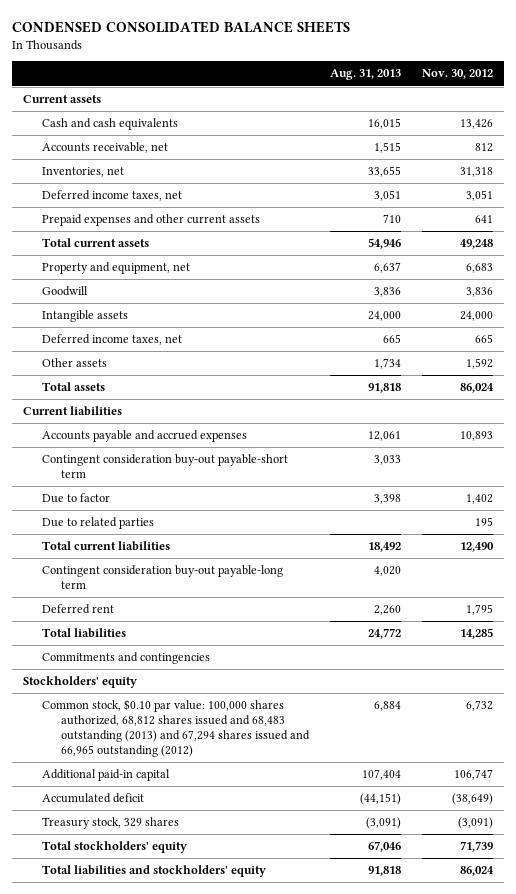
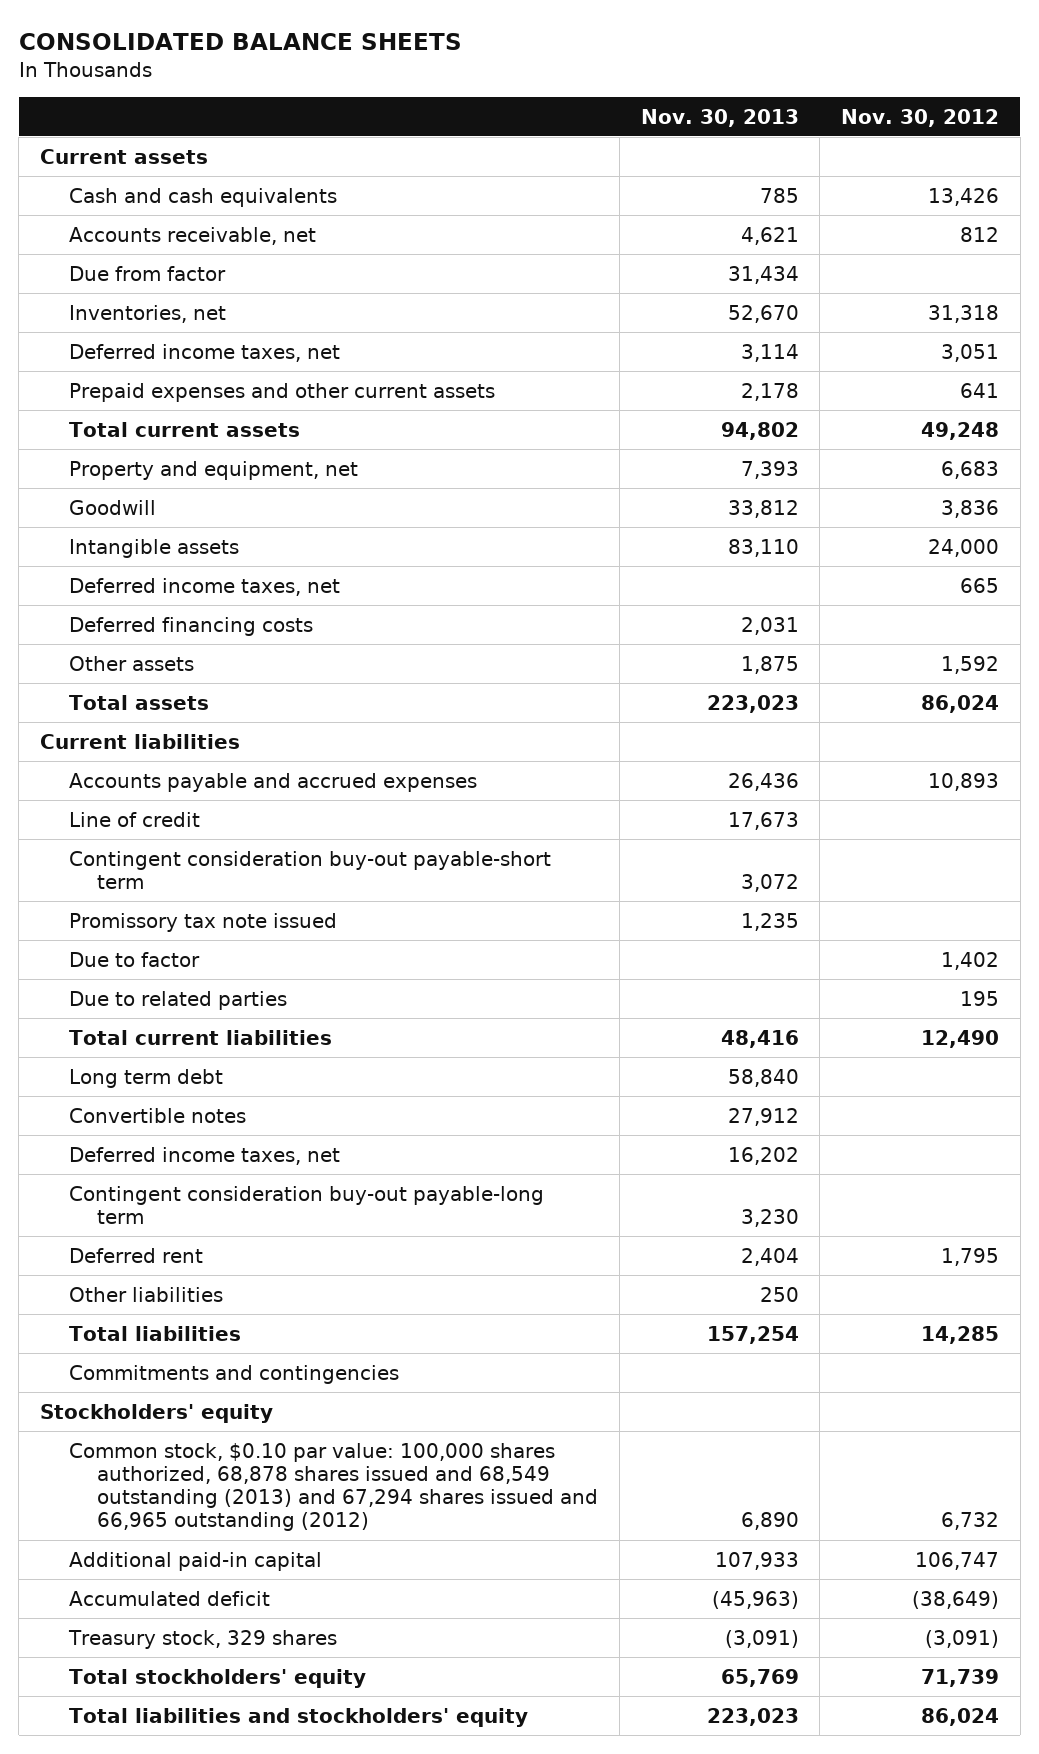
- CONDENSED CONSOLIDATED BALANCE SHEETS
+ CONSOLIDATED BALANCE SHEETS
- | Aug. 31, 2013 | Nov. 30, 2012
+ | Nov. 30, 2013 | Nov. 30, 2012
+ Due from factor | 31,434 |
+ Deferred financing costs | 2,031 |
+ Line of credit | 17,673 |
+ Promissory tax note issued | 1,235 |
+ Long term debt | 58,840 |
+ Convertible notes | 27,912 |
+ Deferred income taxes, net | 16,202 |
+ Other liabilities | 250 |
- Common stock, $0.10 par value: 100,000 shares authorized, 68,812 shares issued and 68,483 outstanding (2013) and 67,294 shares issued and 66,965 outstanding (2012) | 6,884 | 6,732
+ Common stock, $0.10 par value: 100,000 shares authorized, 68,878 shares issued and 68,549 outstanding (2013) and 67,294 shares issued and 66,965 outstanding (2012) | 6,890 | 6,732

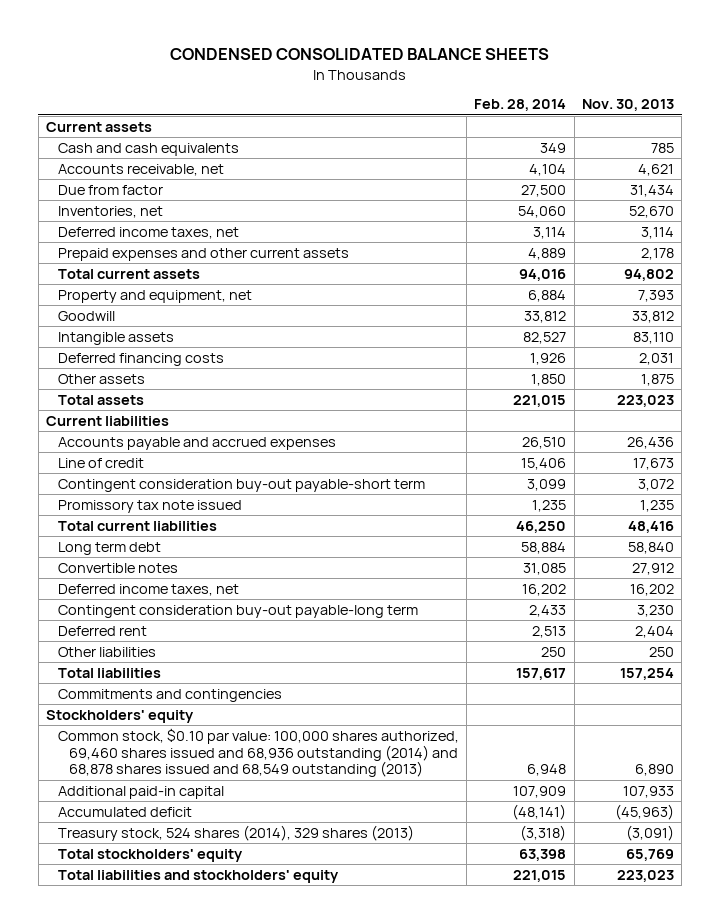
- CONSOLIDATED BALANCE SHEETS
+ CONDENSED CONSOLIDATED BALANCE SHEETS
- | Nov. 30, 2013 | Nov. 30, 2012
+ | Feb. 28, 2014 | Nov. 30, 2013
- Deferred income taxes, net | | 665
- Due to factor | | 1,402
- Due to related parties | | 195
- Common stock, $0.10 par value: 100,000 shares authorized, 68,878 shares issued and 68,549 outstanding (2013) and 67,294 shares issued and 66,965 outstanding (2012) | 6,890 | 6,732
+ Common stock, $0.10 par value: 100,000 shares authorized, 69,460 shares issued and 68,936 outstanding (2014) and 68,878 shares issued and 68,549 outstanding (2013) | 6,948 | 6,890
- Treasury stock, 329 shares | (3,091) | (3,091)
+ Treasury stock, 524 shares (2014), 329 shares (2013) | (3,318) | (3,091)

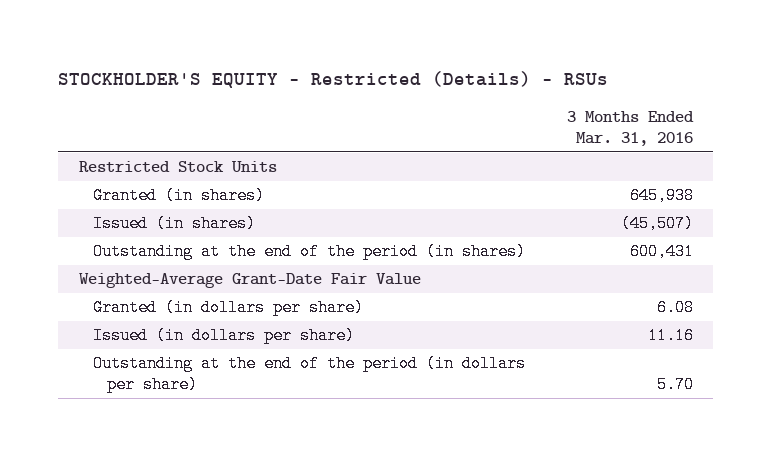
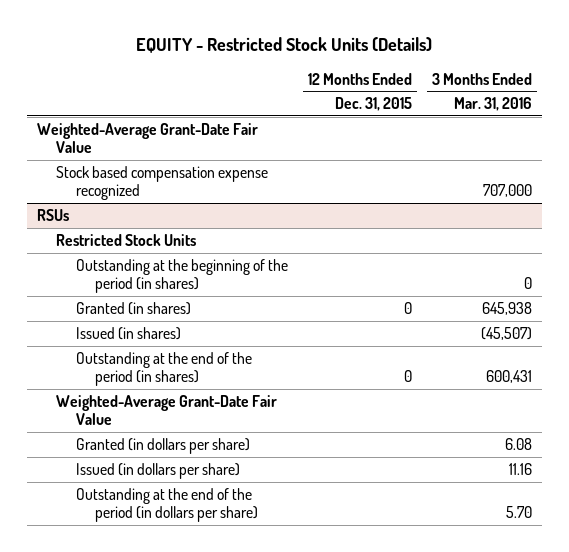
- STOCKHOLDER'S EQUITY - Restricted (Details) - RSUs
+ EQUITY - Restricted Stock Units (Details)
- | 3 Months Ended Mar. 31, 2016
+ | 12 Months Ended Dec. 31, 2015 | 3 Months Ended Mar. 31, 2016
+ Weighted-Average Grant-Date Fair Value
+ Stock based compensation expense recognized | | 707,000
+ RSUs
+ Outstanding at the beginning of the period (in shares) | | 0

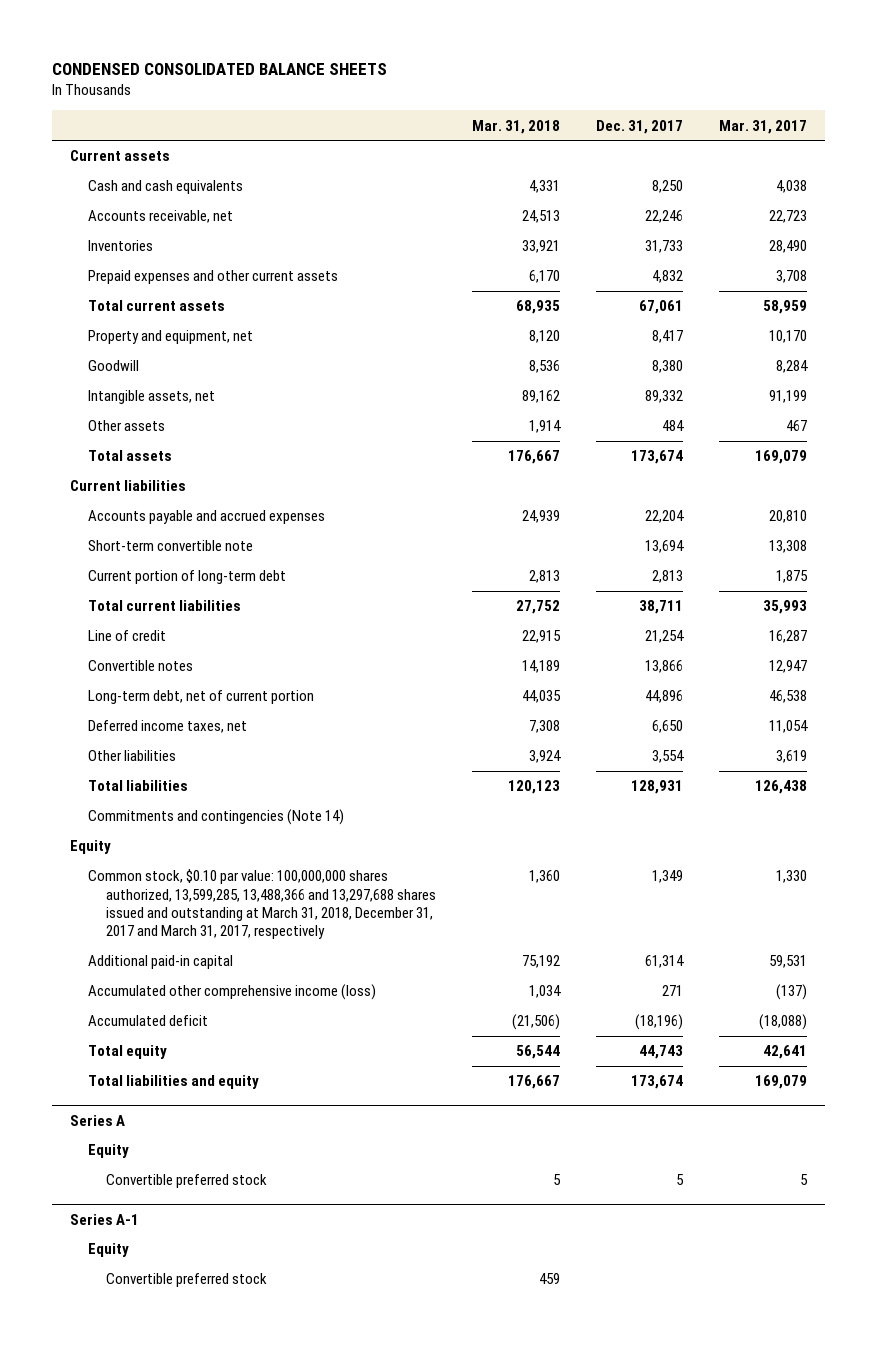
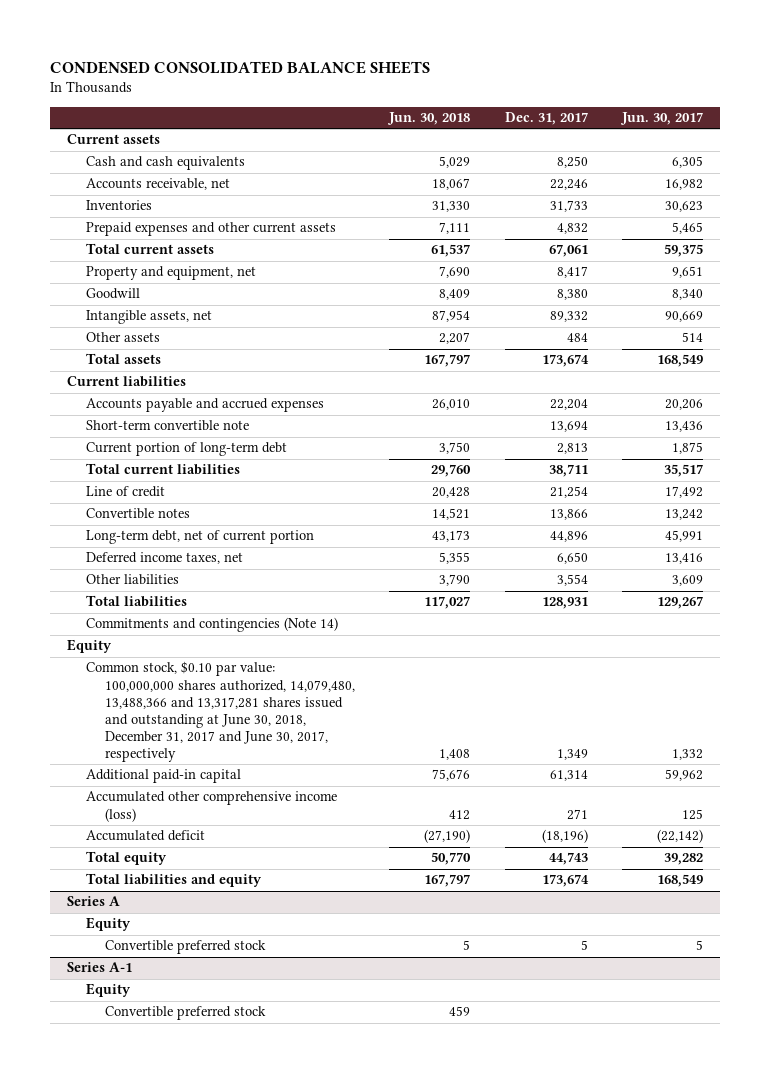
- | Mar. 31, 2018 | Dec. 31, 2017 | Mar. 31, 2017
+ | Jun. 30, 2018 | Dec. 31, 2017 | Jun. 30, 2017
- Common stock, $0.10 par value: 100,000,000 shares authorized, 13,599,285, 13,488,366 and 13,297,688 shares issued and outstanding at March 31, 2018, December 31, 2017 and March 31, 2017, respectively | 1,360 | 1,349 | 1,330
+ Common stock, $0.10 par value: 100,000,000 shares authorized, 14,079,480, 13,488,366 and 13,317,281 shares issued and outstanding at June 30, 2018, December 31, 2017 and June 30, 2017, respectively | 1,408 | 1,349 | 1,332

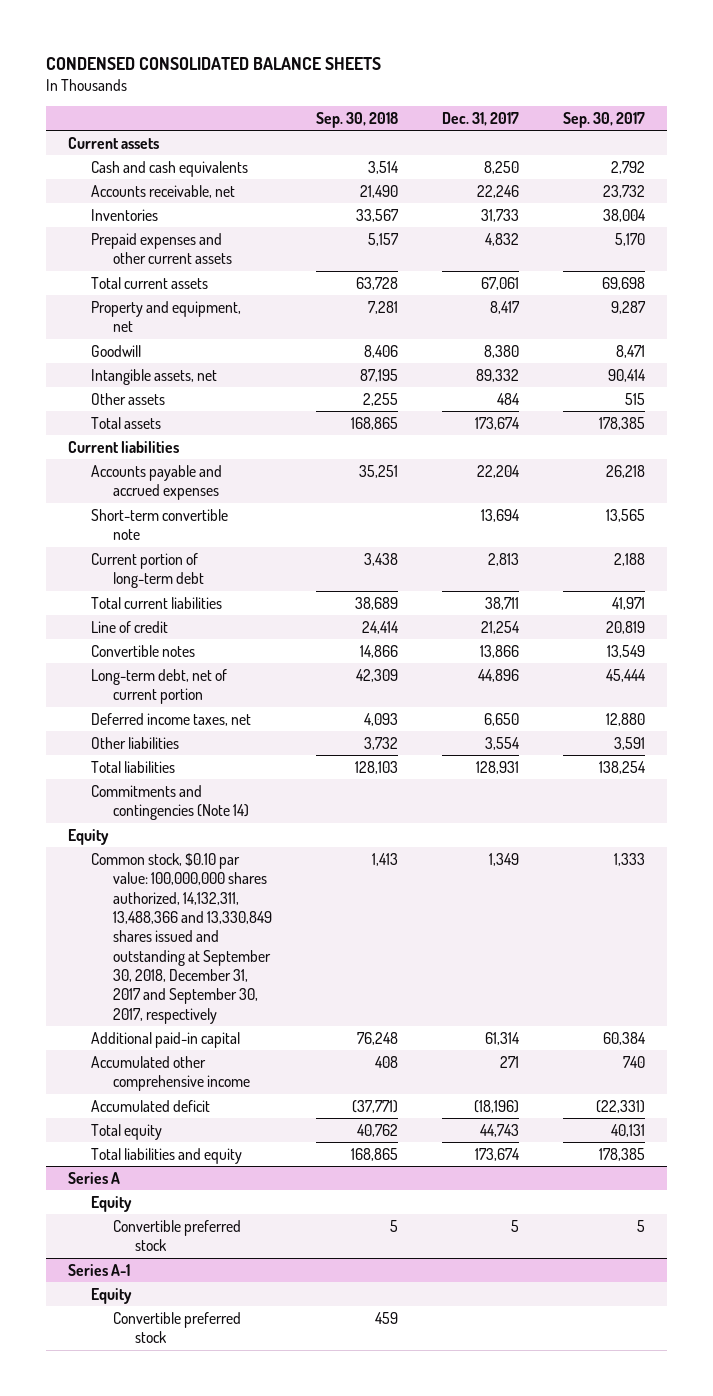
- | Jun. 30, 2018 | Dec. 31, 2017 | Jun. 30, 2017
+ | Sep. 30, 2018 | Dec. 31, 2017 | Sep. 30, 2017
- Common stock, $0.10 par value: 100,000,000 shares authorized, 14,079,480, 13,488,366 and 13,317,281 shares issued and outstanding at June 30, 2018, December 31, 2017 and June 30, 2017, respectively | 1,408 | 1,349 | 1,332
+ Common stock, $0.10 par value: 100,000,000 shares authorized, 14,132,311, 13,488,366 and 13,330,849 shares issued and outstanding at September 30, 2018, December 31, 2017 and September 30, 2017, respectively | 1,413 | 1,349 | 1,333
- Accumulated other comprehensive income (loss) | 412 | 271 | 125
+ Accumulated other comprehensive income | 408 | 271 | 740

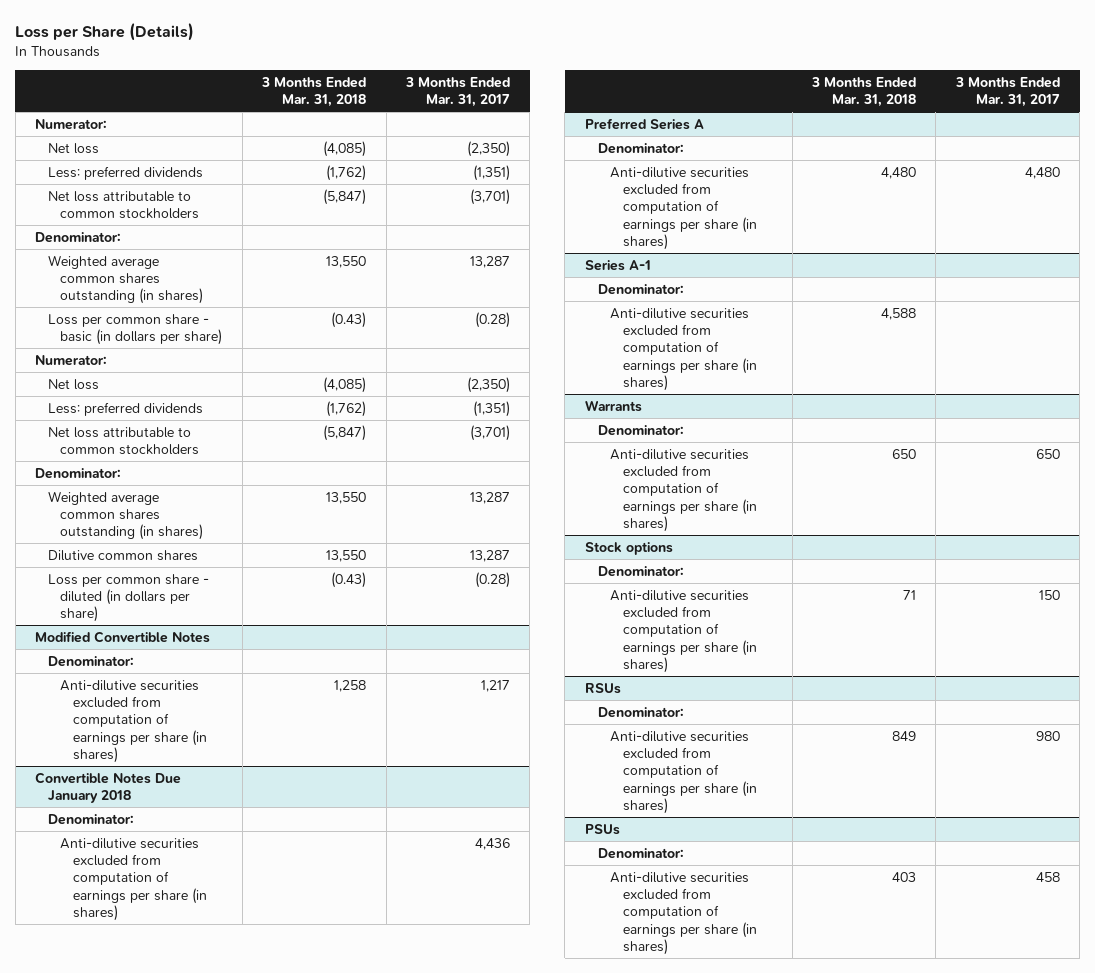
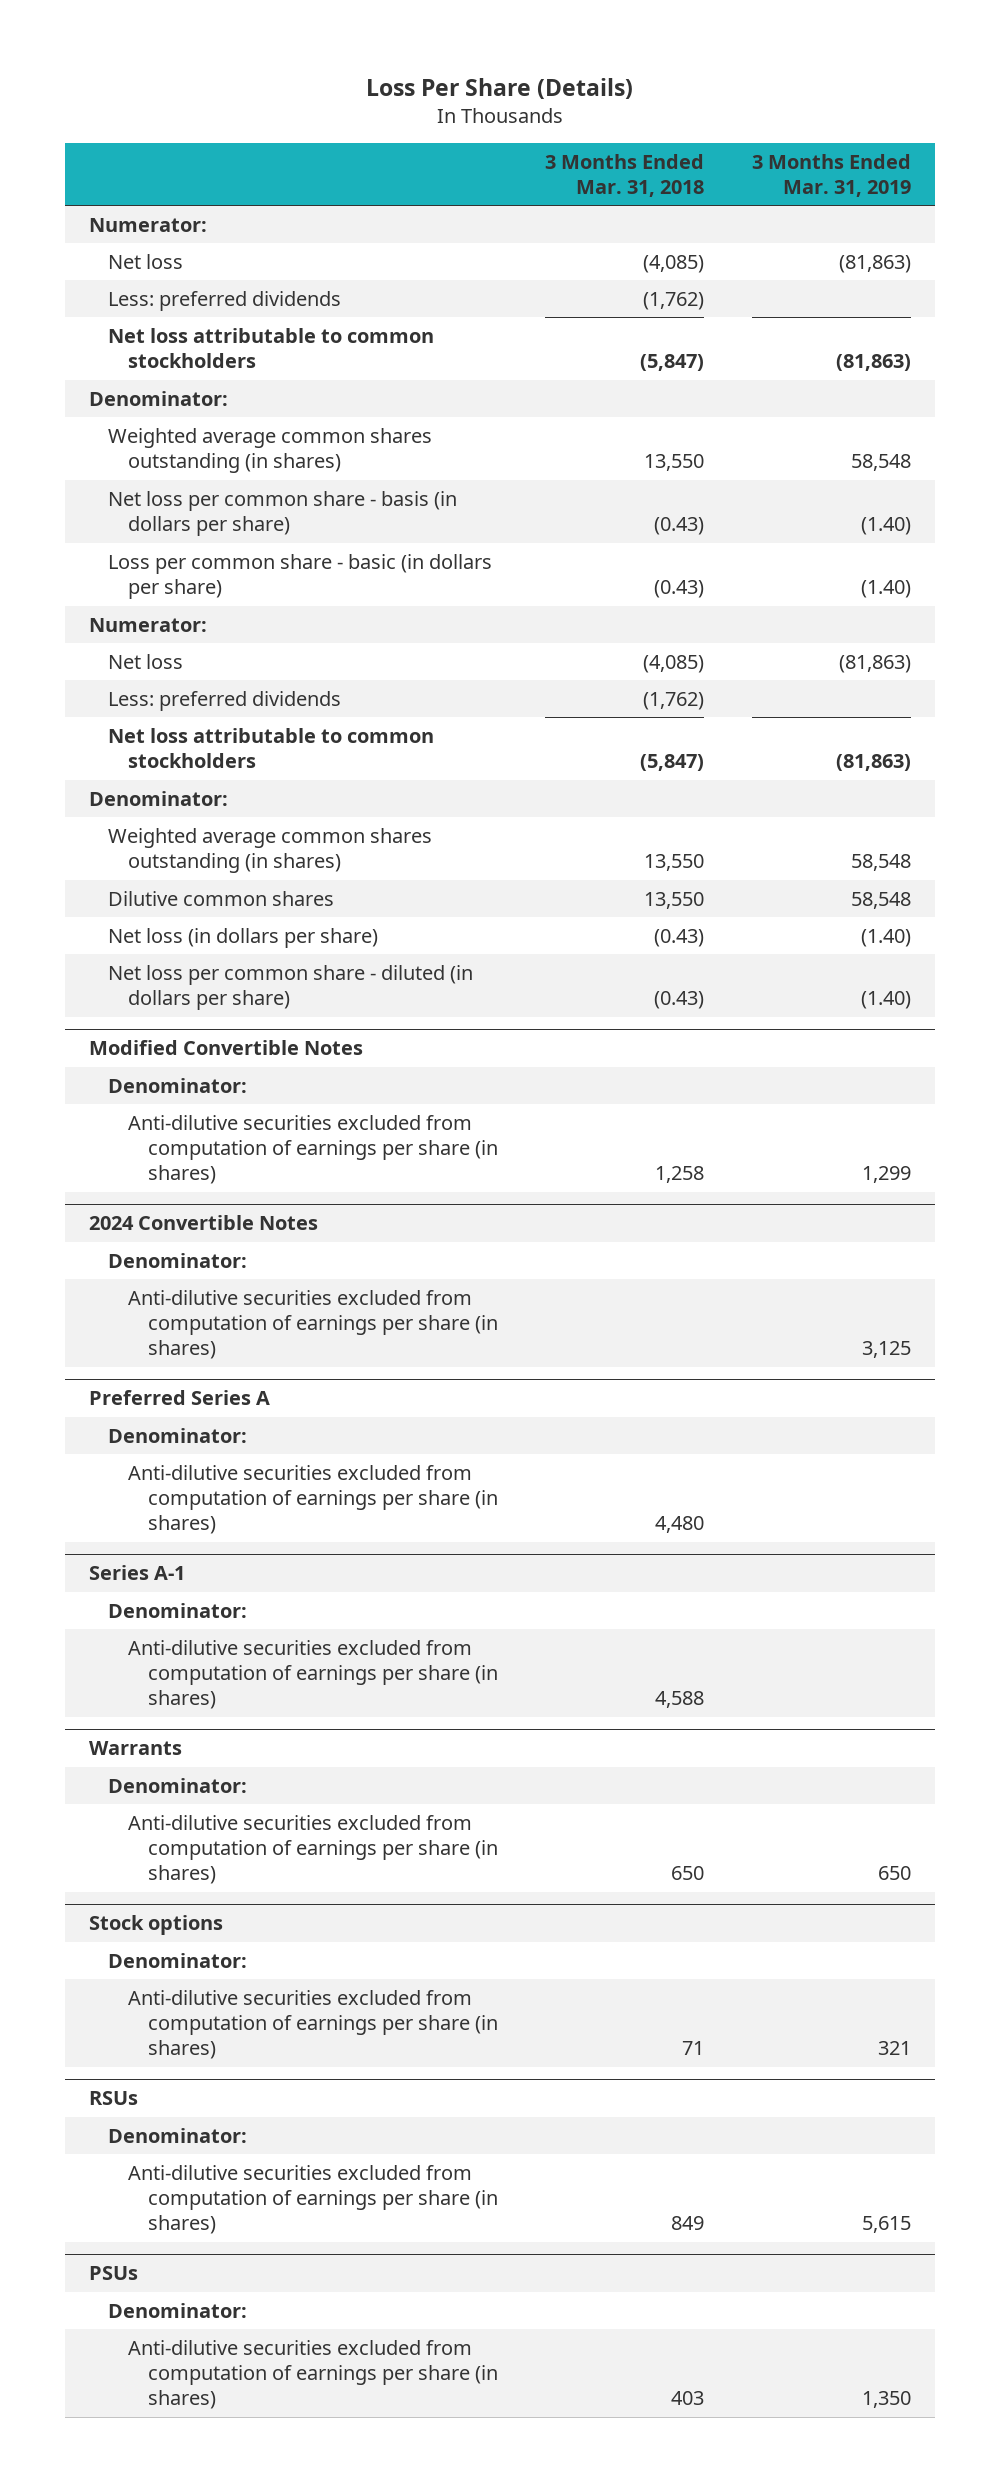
- Loss per Share (Details)
+ Loss Per Share (Details)
- | 3 Months Ended Mar. 31, 2018 | 3 Months Ended Mar. 31, 2017
+ | 3 Months Ended Mar. 31, 2018 | 3 Months Ended Mar. 31, 2019
+ Net loss per common share - basis (in dollars per share) | (0.43) | (1.40)
- Loss per common share - diluted (in dollars per share) | (0.43) | (0.28)
+ Net loss (in dollars per share) | (0.43) | (1.40)
+ Net loss per common share - diluted (in dollars per share) | (0.43) | (1.40)
- Convertible Notes Due January 2018
+ 2024 Convertible Notes

